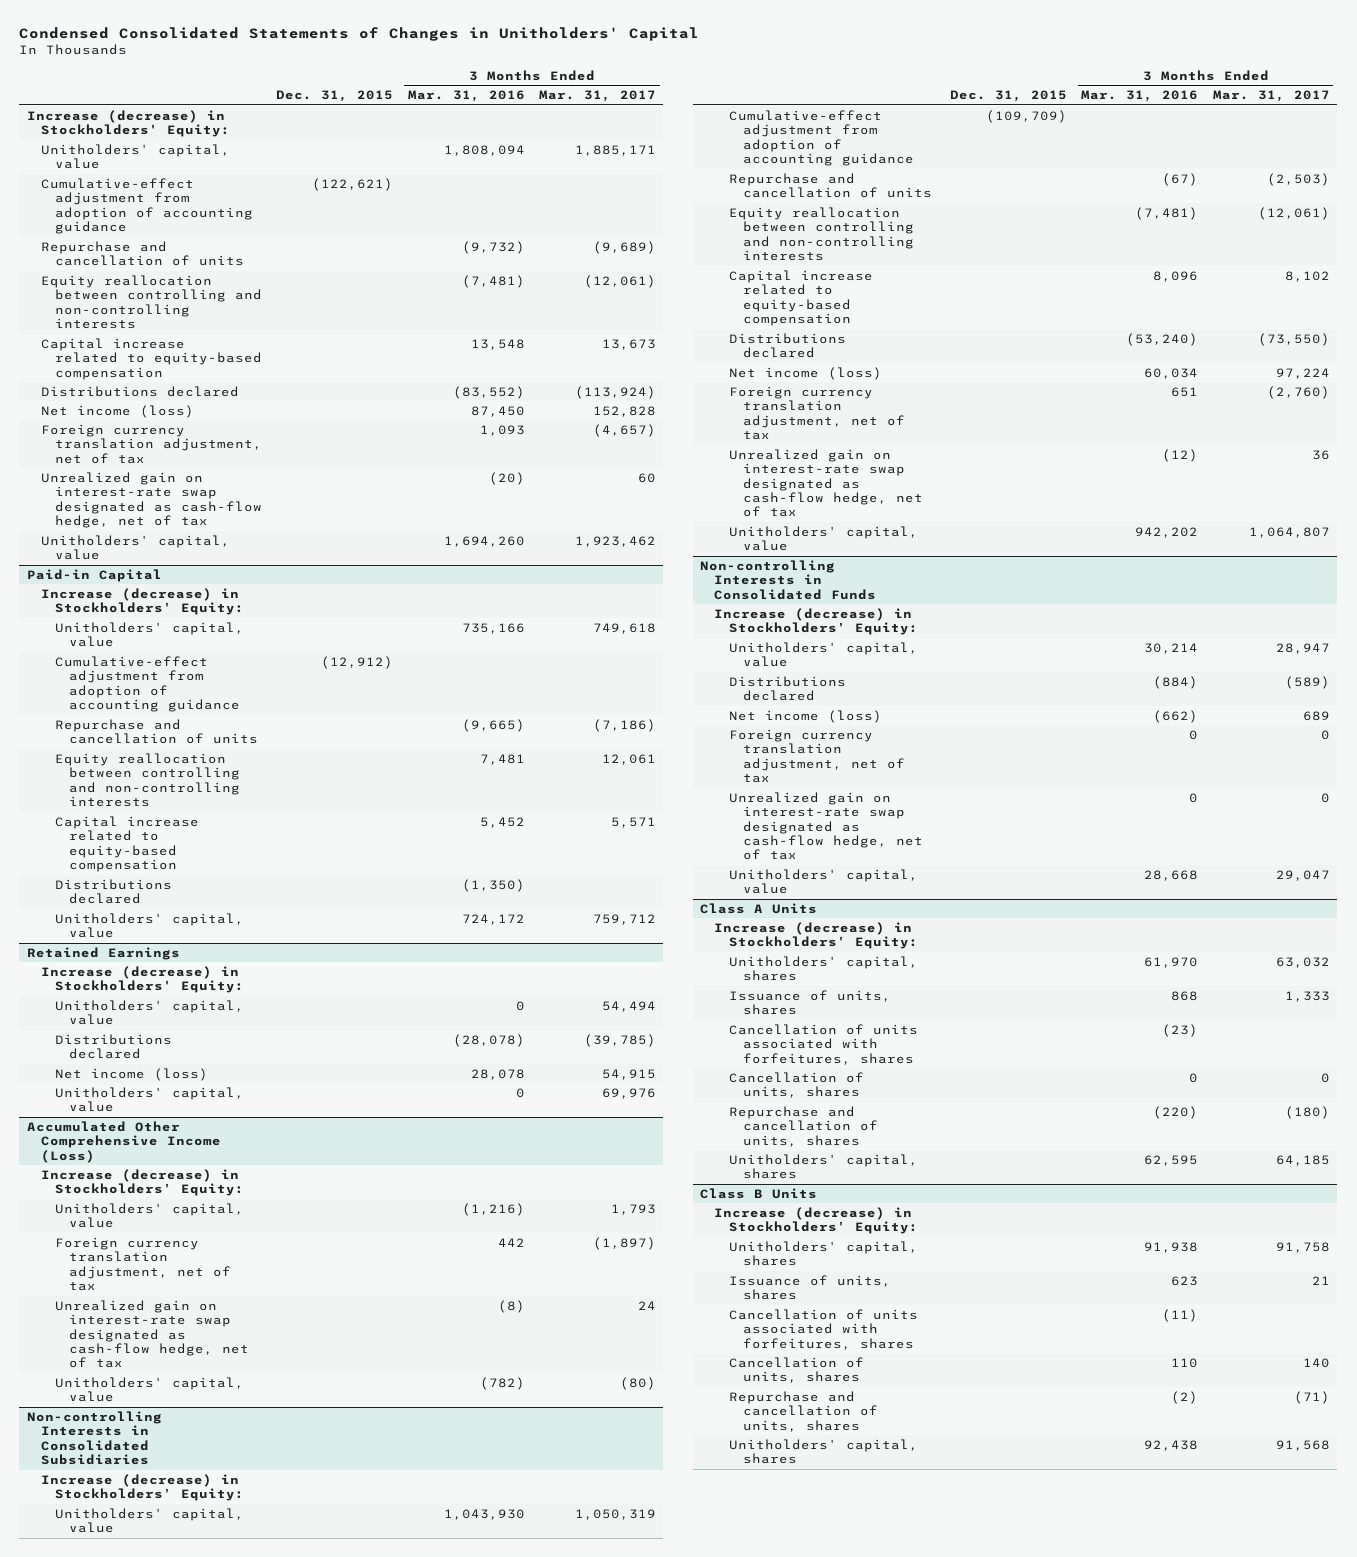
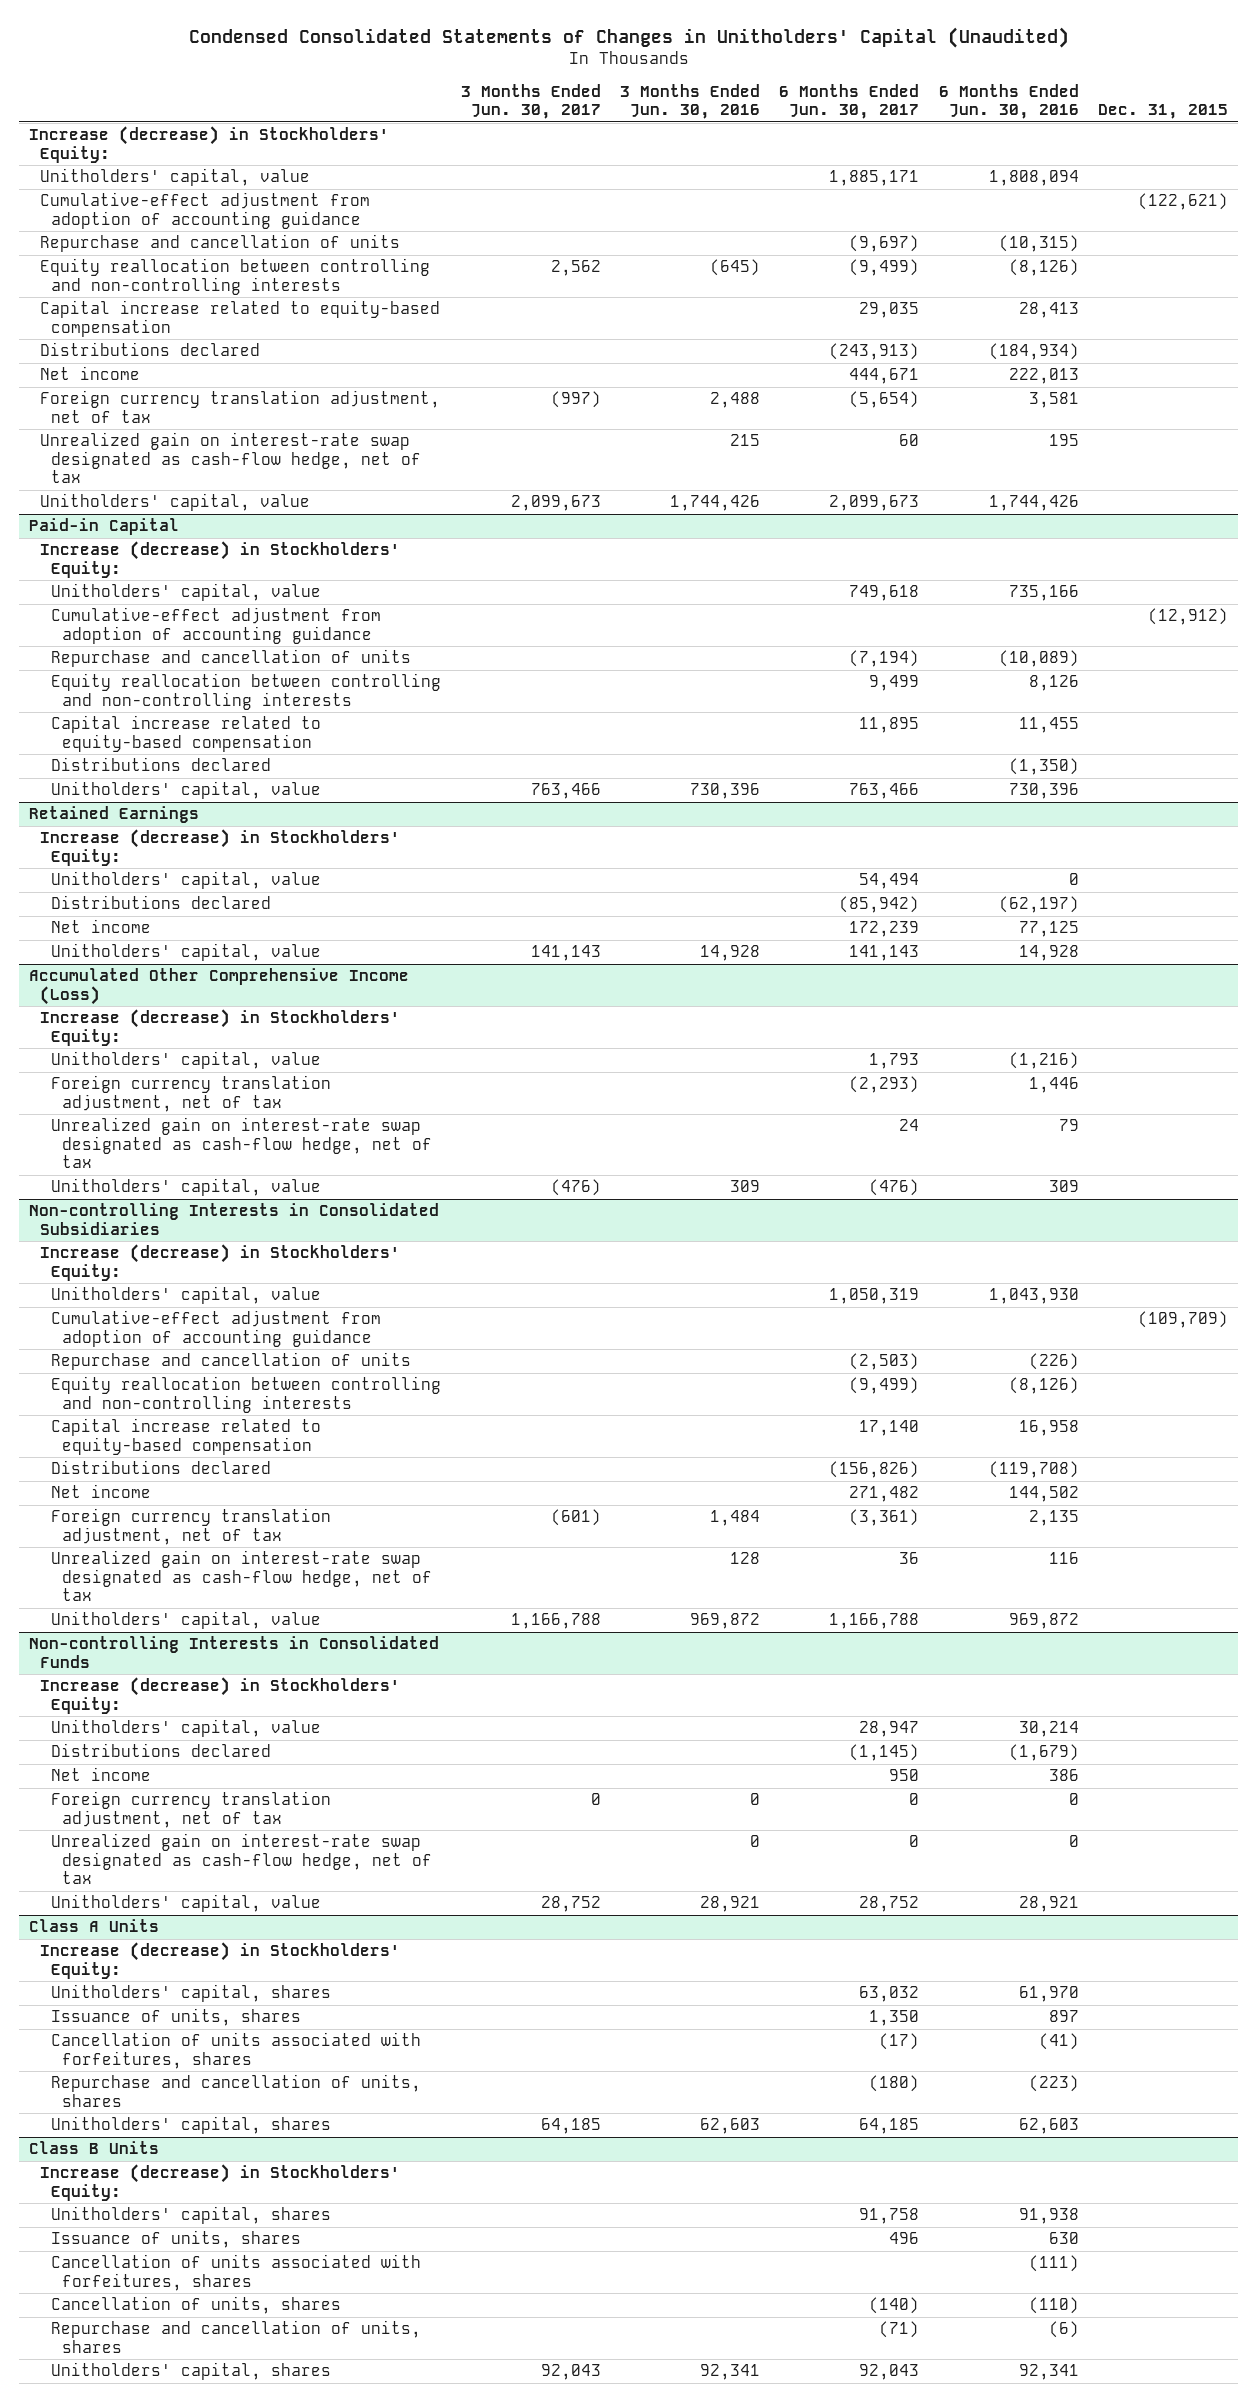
- Condensed Consolidated Statements of Changes in Unitholders' Capital
+ Condensed Consolidated Statements of Changes in Unitholders' Capital (Unaudited)
- | Dec. 31, 2015 | 3 Months Ended Mar. 31, 2016 | 3 Months Ended Mar. 31, 2017
+ | 3 Months Ended Jun. 30, 2017 | 3 Months Ended Jun. 30, 2016 | 6 Months Ended Jun. 30, 2017 | 6 Months Ended Jun. 30, 2016 | Dec. 31, 2015
- Net income (loss) | | 87,450 | 152,828
+ Net income | | | 444,671 | 222,013 |
@ Retained Earnings
- Net income (loss) | | 28,078 | 54,915
+ Net income | | | 172,239 | 77,125 |
@ Non-controlling Interests in Consolidated Subsidiaries
- Net income (loss) | | 60,034 | 97,224
+ Net income | | | 271,482 | 144,502 |
@ Non-controlling Interests in Consolidated Funds
- Net income (loss) | | (662) | 689
+ Net income | | | 950 | 386 |
@ Class A Units
- Cancellation of units, shares | | 0 | 0

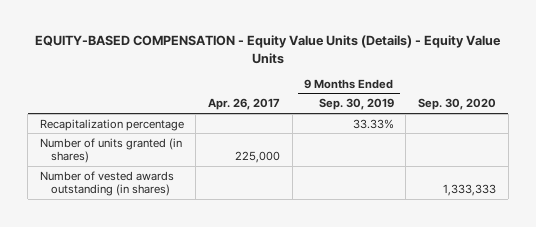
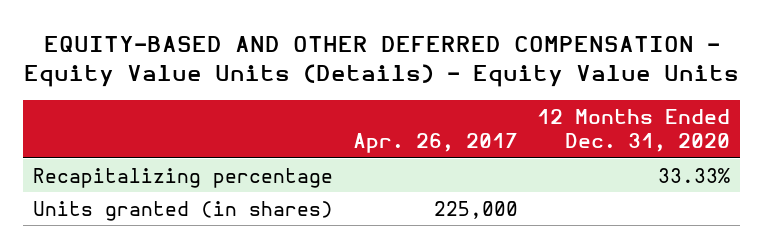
- EQUITY-BASED COMPENSATION - Equity Value Units (Details) - Equity Value Units
+ EQUITY-BASED AND OTHER DEFERRED COMPENSATION - Equity Value Units (Details) - Equity Value Units
- | Apr. 26, 2017 | 9 Months Ended Sep. 30, 2019 | Sep. 30, 2020
+ | Apr. 26, 2017 | 12 Months Ended Dec. 31, 2020
- Recapitalization percentage | | 33.33% |
- Number of units granted (in shares) | 225,000 | |
- Number of vested awards outstanding (in shares) | | | 1,333,333
+ Recapitalizing percentage | | 33.33%
+ Units granted (in shares) | 225,000 |

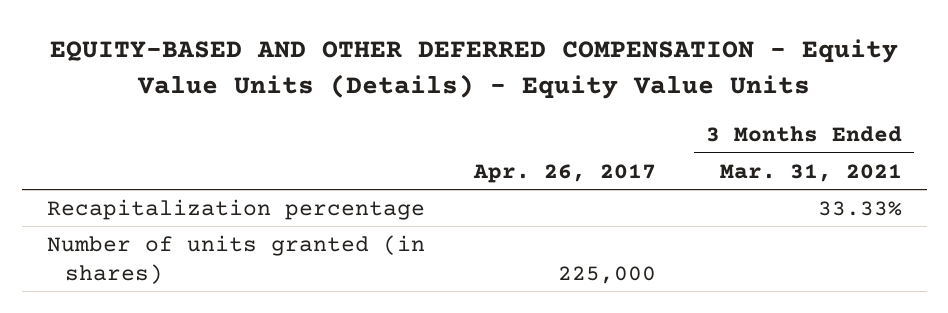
- | Apr. 26, 2017 | 12 Months Ended Dec. 31, 2020
+ | Apr. 26, 2017 | 3 Months Ended Mar. 31, 2021
- Recapitalizing percentage | | 33.33%
- Units granted (in shares) | 225,000 |
+ Recapitalization percentage | | 33.33%
+ Number of units granted (in shares) | 225,000 |

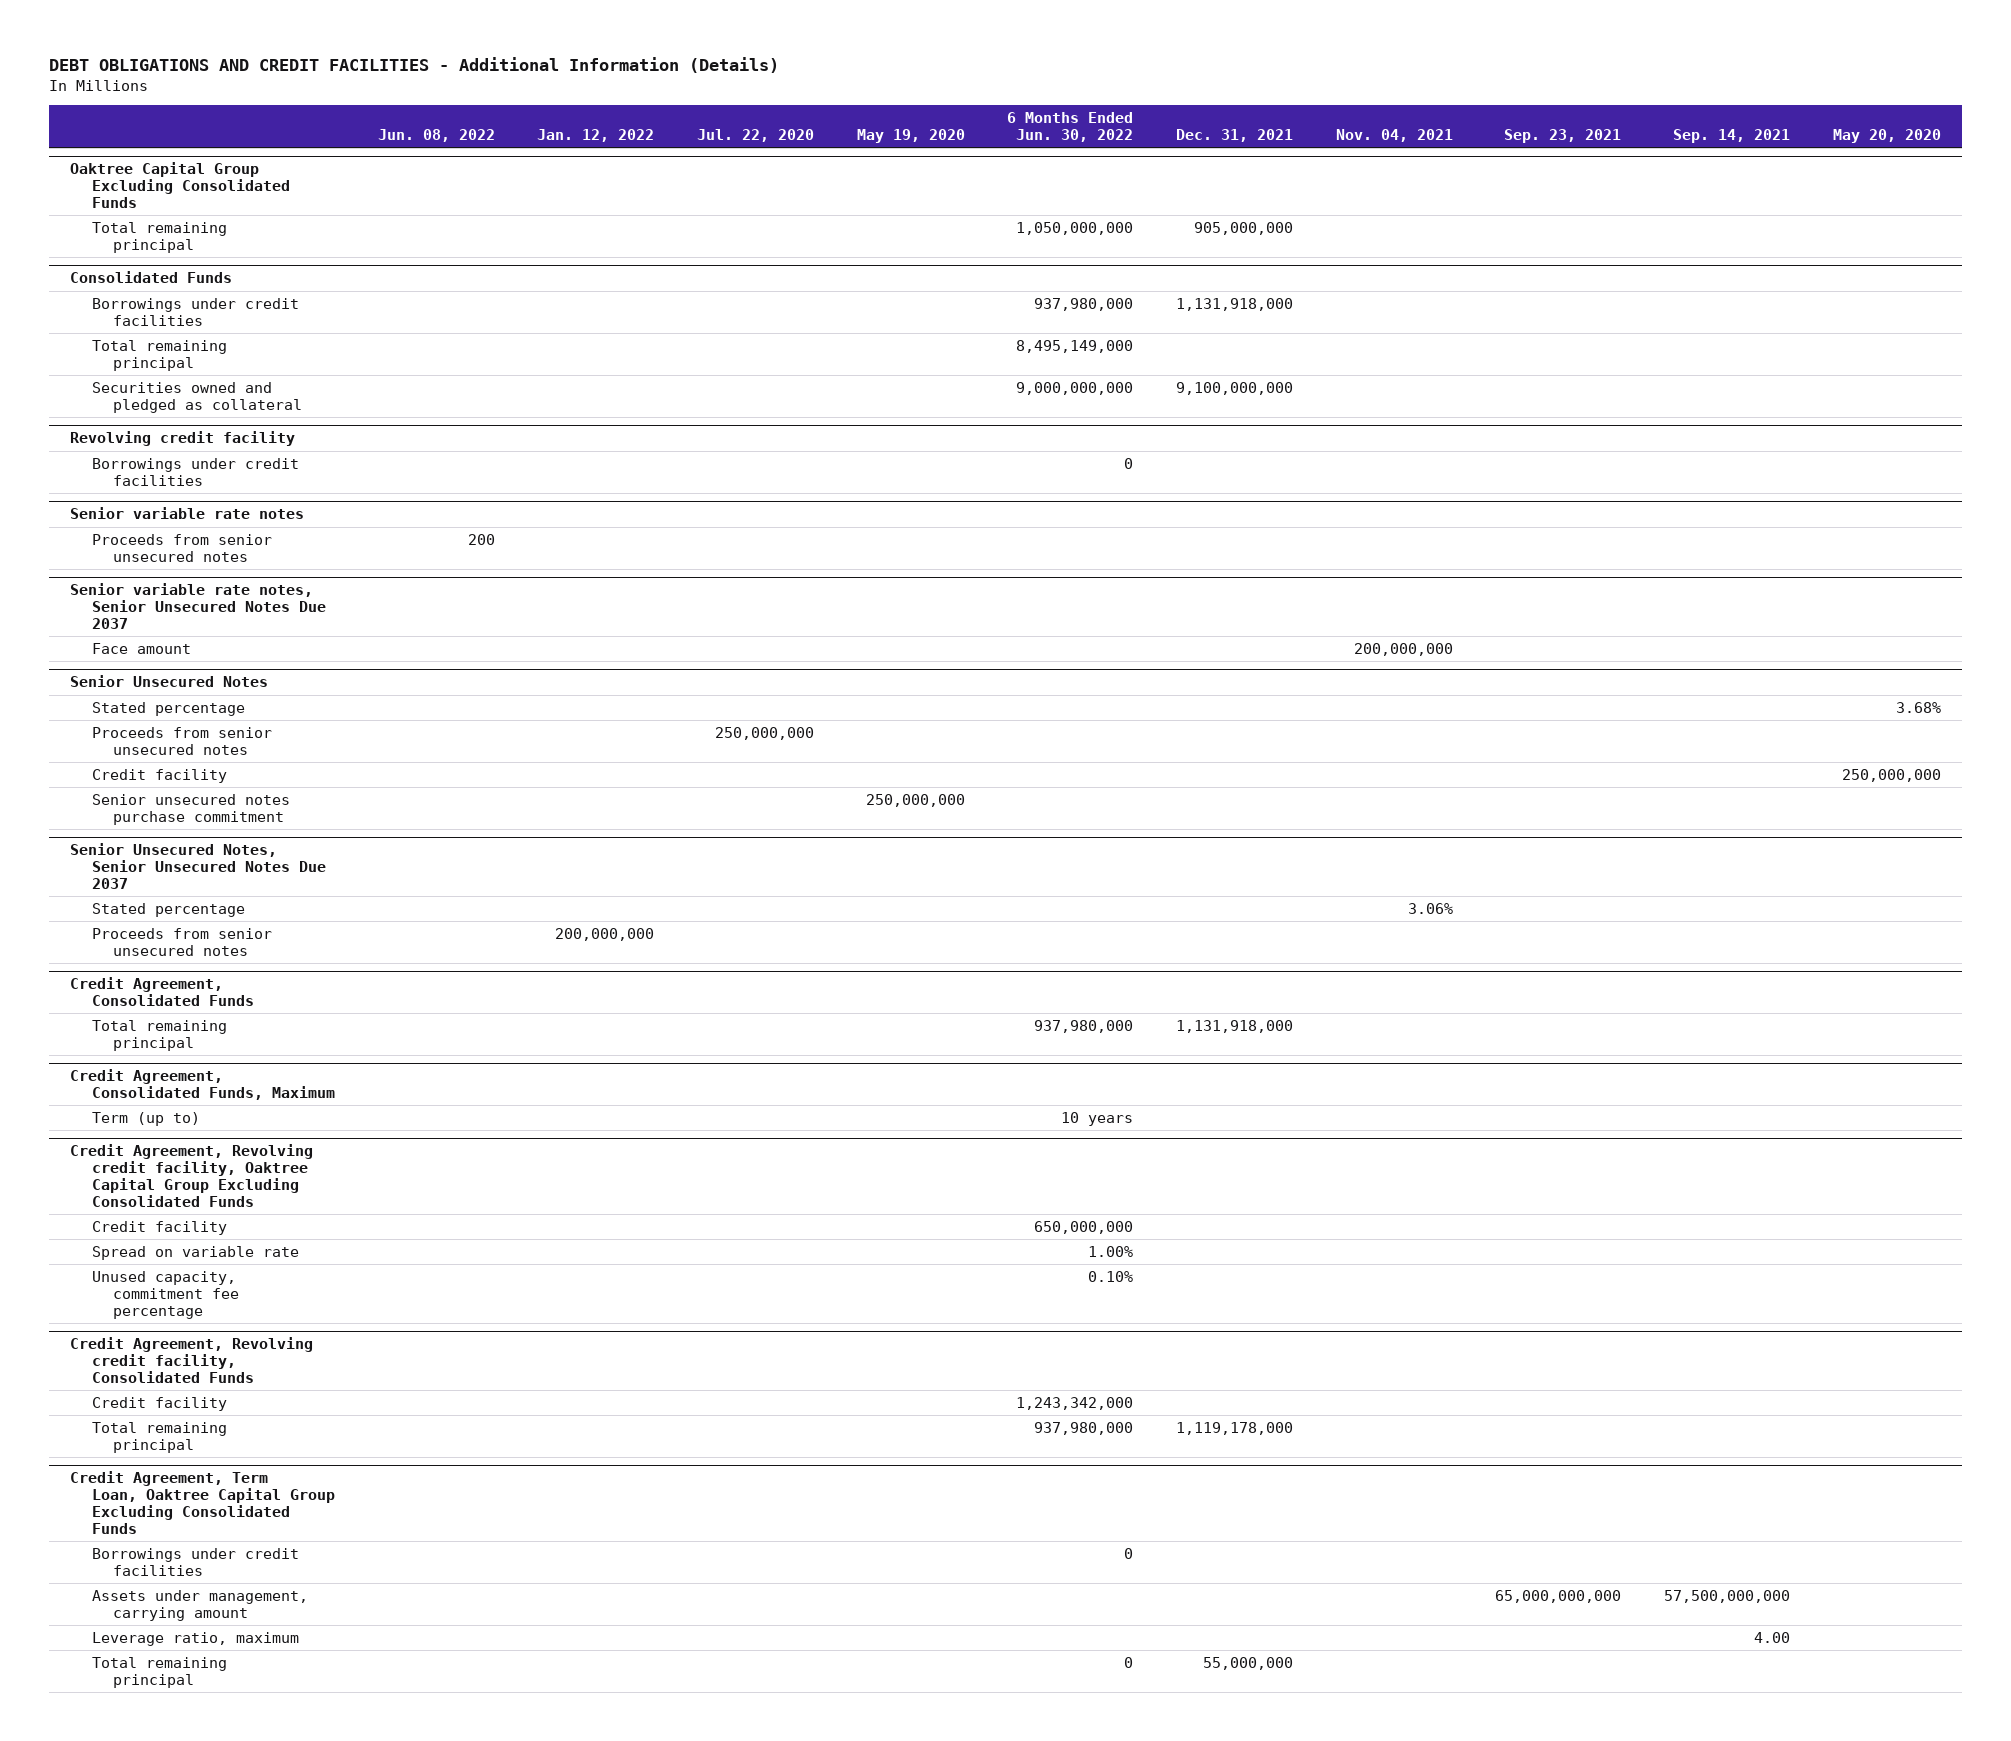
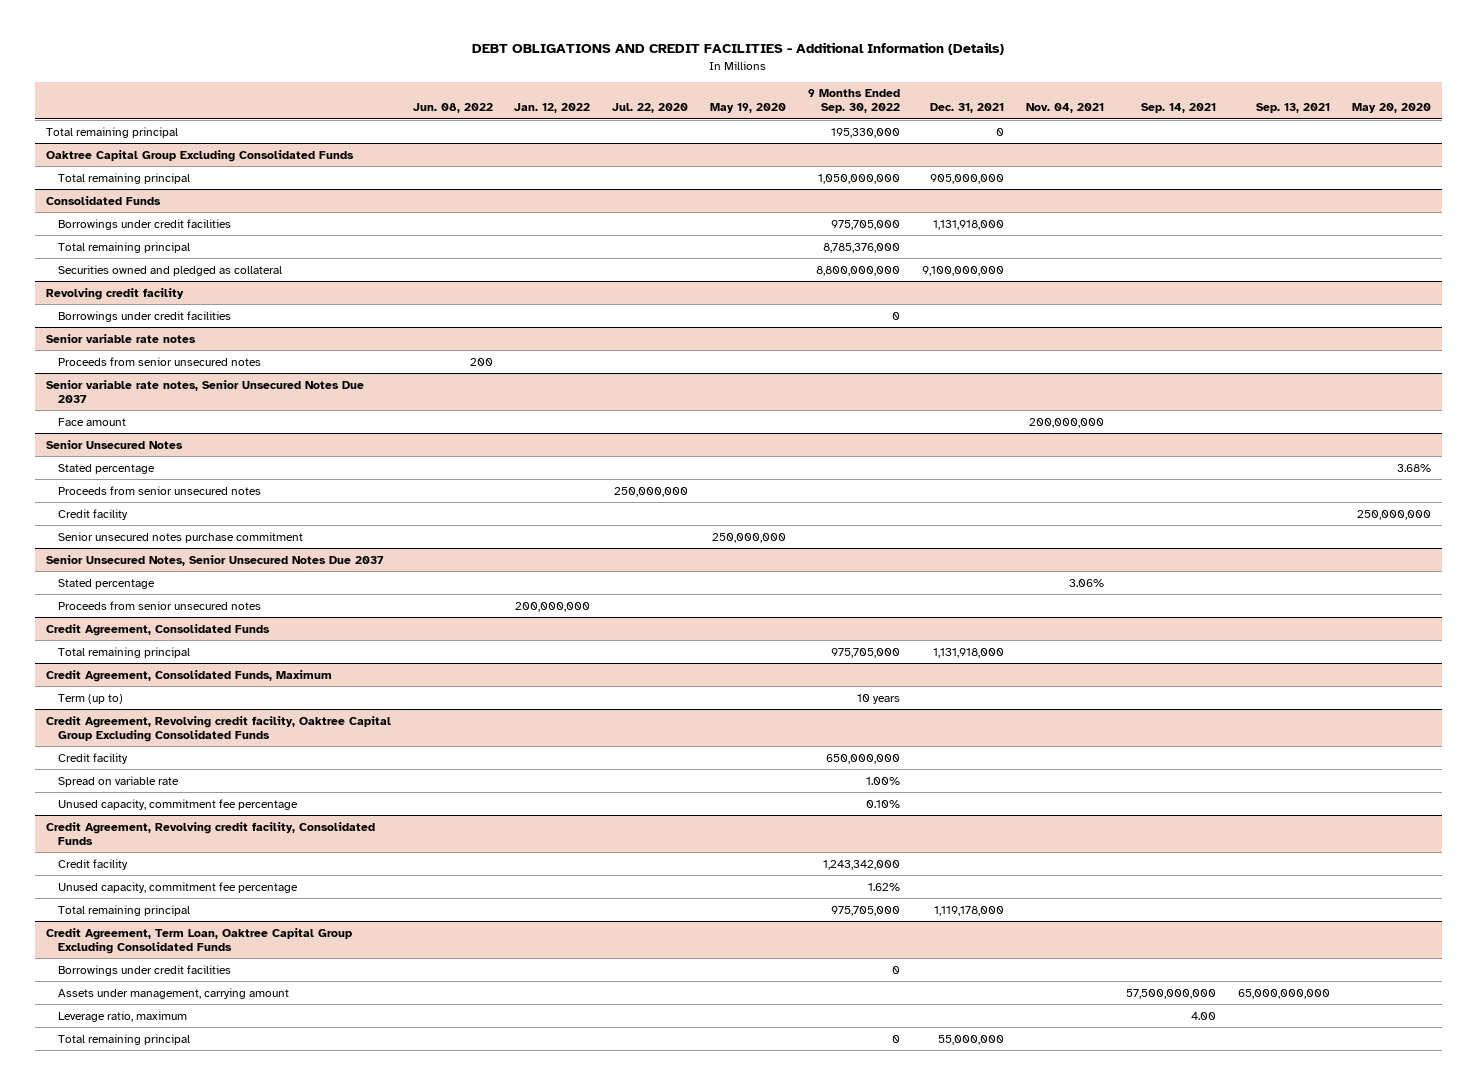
- | Jun. 08, 2022 | Jan. 12, 2022 | Jul. 22, 2020 | May 19, 2020 | 6 Months Ended Jun. 30, 2022 | Dec. 31, 2021 | Nov. 04, 2021 | Sep. 23, 2021 | Sep. 14, 2021 | May 20, 2020
+ | Jun. 08, 2022 | Jan. 12, 2022 | Jul. 22, 2020 | May 19, 2020 | 9 Months Ended Sep. 30, 2022 | Dec. 31, 2021 | Nov. 04, 2021 | Sep. 14, 2021 | Sep. 13, 2021 | May 20, 2020
+ Total remaining principal | | | | | 195,330,000 | 0 | | | |
@ Credit Agreement, Revolving credit facility, Consolidated Funds
+ Unused capacity, commitment fee percentage | | | | | 1.62% | | | | |

